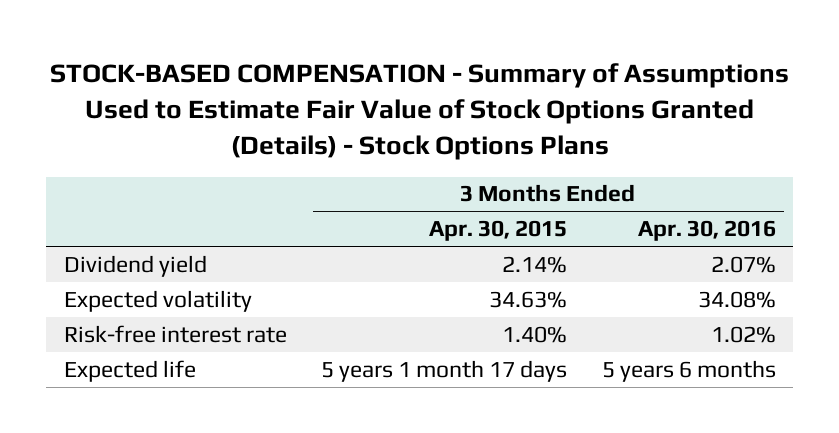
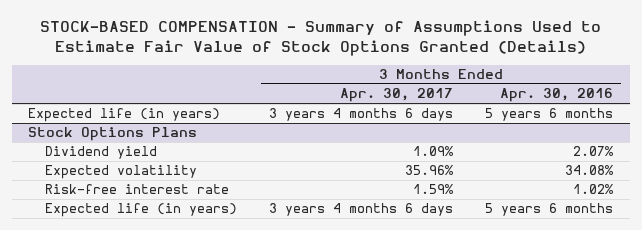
- STOCK-BASED COMPENSATION - Summary of Assumptions Used to Estimate Fair Value of Stock Options Granted (Details) - Stock Options Plans
+ STOCK-BASED COMPENSATION - Summary of Assumptions Used to Estimate Fair Value of Stock Options Granted (Details)
- | 3 Months Ended Apr. 30, 2015 | 3 Months Ended Apr. 30, 2016
+ | 3 Months Ended Apr. 30, 2017 | 3 Months Ended Apr. 30, 2016
+ Expected life (in years) | 3 years 4 months 6 days | 5 years 6 months
+ Stock Options Plans
- Expected life | 5 years 1 month 17 days | 5 years 6 months
+ Expected life (in years) | 3 years 4 months 6 days | 5 years 6 months

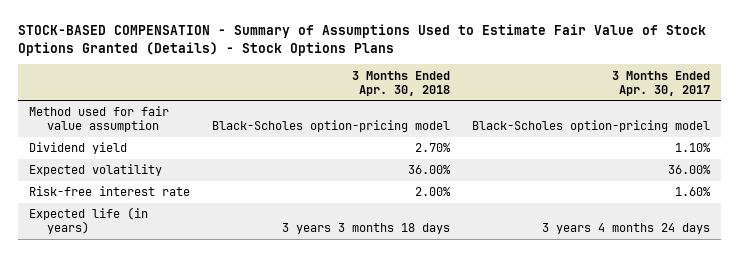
- STOCK-BASED COMPENSATION - Summary of Assumptions Used to Estimate Fair Value of Stock Options Granted (Details)
+ STOCK-BASED COMPENSATION - Summary of Assumptions Used to Estimate Fair Value of Stock Options Granted (Details) - Stock Options Plans
- | 3 Months Ended Apr. 30, 2017 | 3 Months Ended Apr. 30, 2016
+ | 3 Months Ended Apr. 30, 2018 | 3 Months Ended Apr. 30, 2017
- Expected life (in years) | 3 years 4 months 6 days | 5 years 6 months
- Stock Options Plans
- Dividend yield | 1.09% | 2.07%
- Expected volatility | 35.96% | 34.08%
- Risk-free interest rate | 1.59% | 1.02%
- Expected life (in years) | 3 years 4 months 6 days | 5 years 6 months
+ Method used for fair value assumption | Black-Scholes option-pricing model | Black-Scholes option-pricing model
+ Dividend yield | 2.70% | 1.10%
+ Expected volatility | 36.00% | 36.00%
+ Risk-free interest rate | 2.00% | 1.60%
+ Expected life (in years) | 3 years 3 months 18 days | 3 years 4 months 24 days

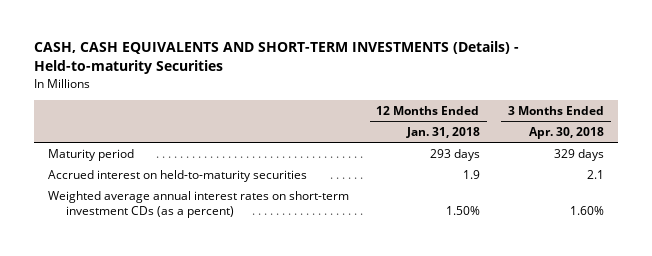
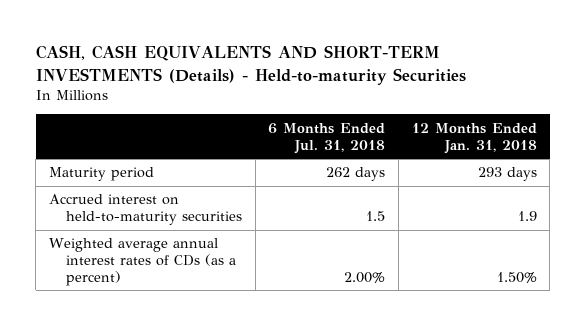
- | 12 Months Ended Jan. 31, 2018 | 3 Months Ended Apr. 30, 2018
+ | 6 Months Ended Jul. 31, 2018 | 12 Months Ended Jan. 31, 2018
- Weighted average annual interest rates on short-term investment CDs (as a percent) | 1.50% | 1.60%
+ Weighted average annual interest rates of CDs (as a percent) | 2.00% | 1.50%

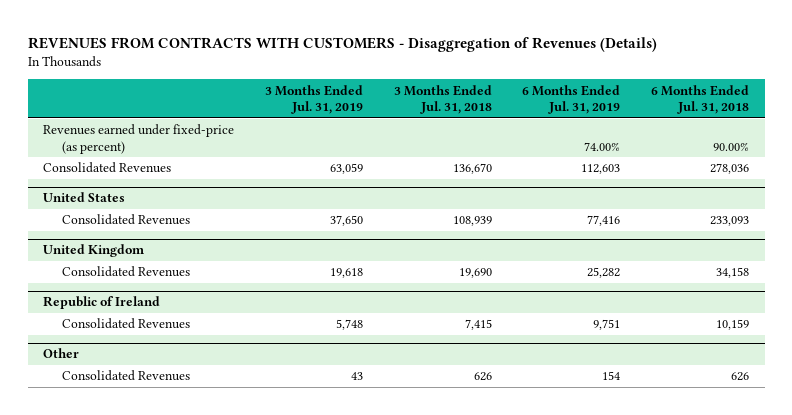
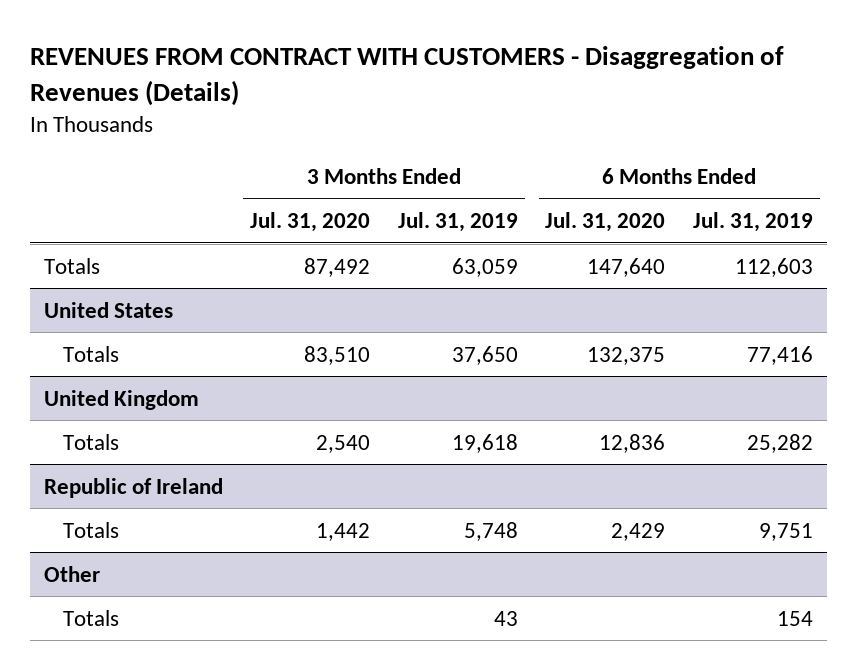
- REVENUES FROM CONTRACTS WITH CUSTOMERS - Disaggregation of Revenues (Details)
+ REVENUES FROM CONTRACT WITH CUSTOMERS - Disaggregation of Revenues (Details)
- | 3 Months Ended Jul. 31, 2019 | 3 Months Ended Jul. 31, 2018 | 6 Months Ended Jul. 31, 2019 | 6 Months Ended Jul. 31, 2018
+ | 3 Months Ended Jul. 31, 2020 | 3 Months Ended Jul. 31, 2019 | 6 Months Ended Jul. 31, 2020 | 6 Months Ended Jul. 31, 2019
- Revenues earned under fixed-price (as percent) | | | 74.00% | 90.00%
- Consolidated Revenues | 63,059 | 136,670 | 112,603 | 278,036
+ Totals | 87,492 | 63,059 | 147,640 | 112,603
@ United States
- Consolidated Revenues | 37,650 | 108,939 | 77,416 | 233,093
+ Totals | 83,510 | 37,650 | 132,375 | 77,416
@ United Kingdom
- Consolidated Revenues | 19,618 | 19,690 | 25,282 | 34,158
+ Totals | 2,540 | 19,618 | 12,836 | 25,282
@ Republic of Ireland
- Consolidated Revenues | 5,748 | 7,415 | 9,751 | 10,159
+ Totals | 1,442 | 5,748 | 2,429 | 9,751
@ Other
- Consolidated Revenues | 43 | 626 | 154 | 626
+ Totals | | 43 | | 154

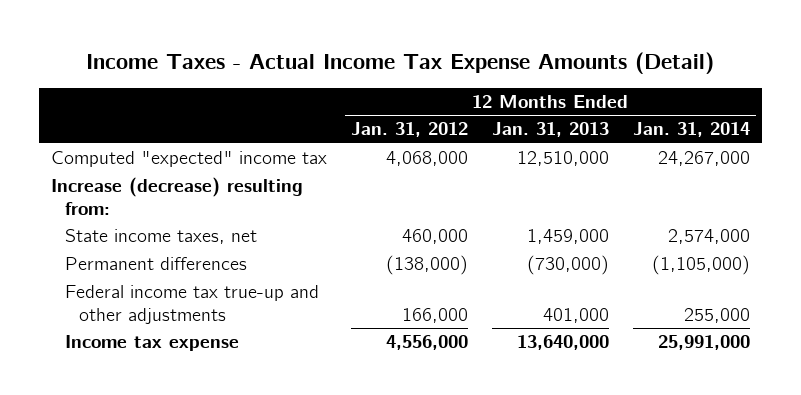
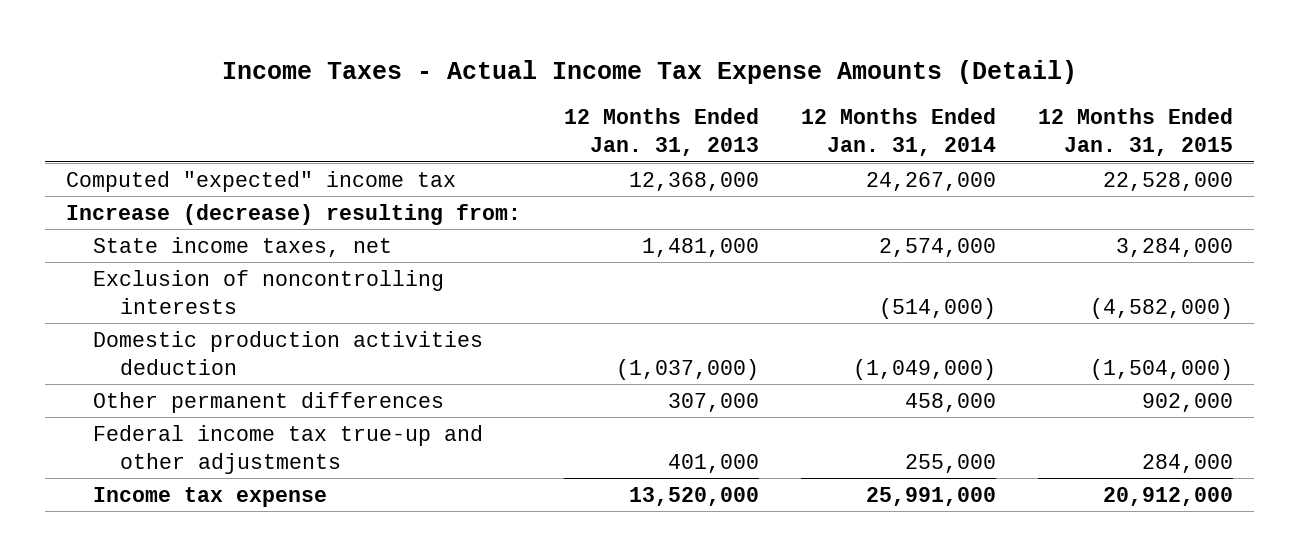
- | 12 Months Ended Jan. 31, 2012 | 12 Months Ended Jan. 31, 2013 | 12 Months Ended Jan. 31, 2014
+ | 12 Months Ended Jan. 31, 2013 | 12 Months Ended Jan. 31, 2014 | 12 Months Ended Jan. 31, 2015
- Computed "expected" income tax | 4,068,000 | 12,510,000 | 24,267,000
+ Computed "expected" income tax | 12,368,000 | 24,267,000 | 22,528,000
- State income taxes, net | 460,000 | 1,459,000 | 2,574,000
- Permanent differences | (138,000) | (730,000) | (1,105,000)
+ State income taxes, net | 1,481,000 | 2,574,000 | 3,284,000
+ Exclusion of noncontrolling interests | | (514,000) | (4,582,000)
+ Domestic production activities deduction | (1,037,000) | (1,049,000) | (1,504,000)
+ Other permanent differences | 307,000 | 458,000 | 902,000
- Income tax expense | 4,556,000 | 13,640,000 | 25,991,000
+ Income tax expense | 13,520,000 | 25,991,000 | 20,912,000

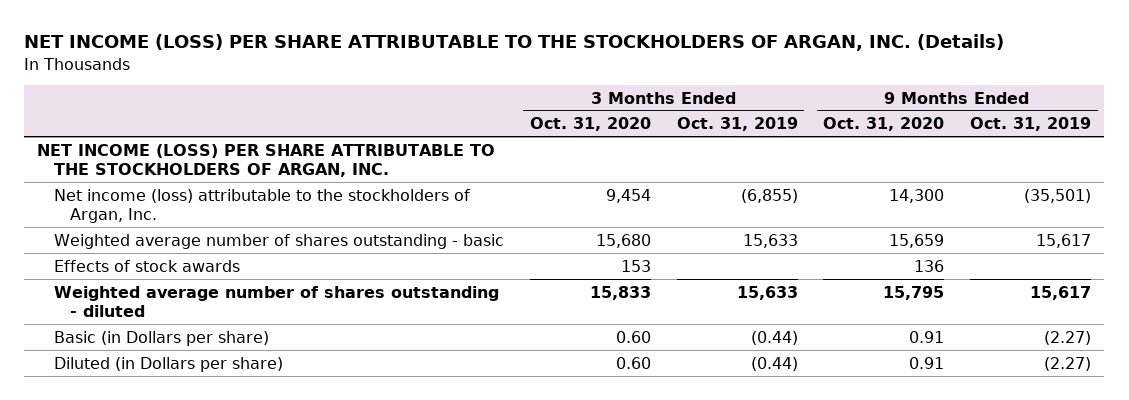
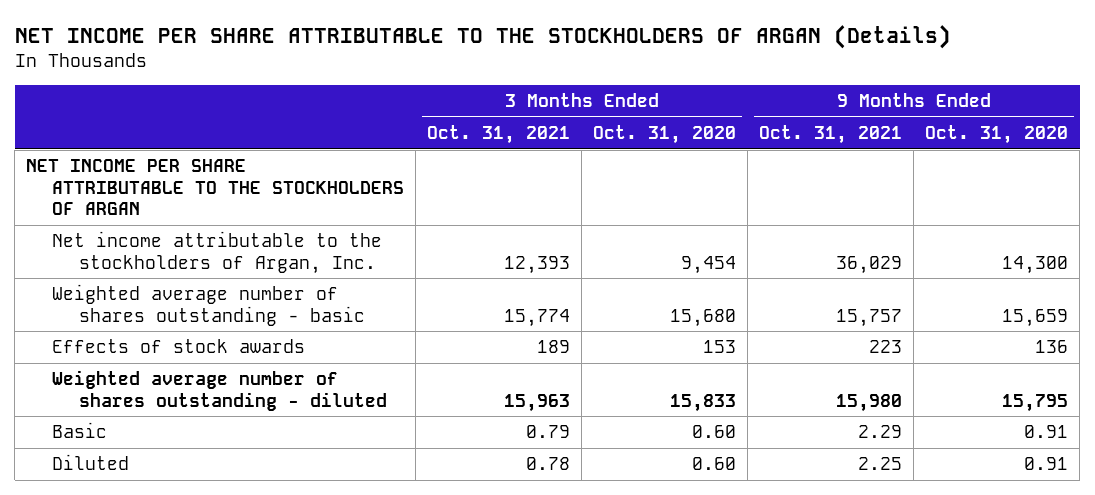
- NET INCOME (LOSS) PER SHARE ATTRIBUTABLE TO THE STOCKHOLDERS OF ARGAN, INC. (Details)
+ NET INCOME PER SHARE ATTRIBUTABLE TO THE STOCKHOLDERS OF ARGAN (Details)
- | 3 Months Ended Oct. 31, 2020 | 3 Months Ended Oct. 31, 2019 | 9 Months Ended Oct. 31, 2020 | 9 Months Ended Oct. 31, 2019
+ | 3 Months Ended Oct. 31, 2021 | 3 Months Ended Oct. 31, 2020 | 9 Months Ended Oct. 31, 2021 | 9 Months Ended Oct. 31, 2020
- NET INCOME (LOSS) PER SHARE ATTRIBUTABLE TO THE STOCKHOLDERS OF ARGAN, INC.
- Net income (loss) attributable to the stockholders of Argan, Inc. | 9,454 | (6,855) | 14,300 | (35,501)
+ NET INCOME PER SHARE ATTRIBUTABLE TO THE STOCKHOLDERS OF ARGAN
+ Net income attributable to the stockholders of Argan, Inc. | 12,393 | 9,454 | 36,029 | 14,300
- Basic (in Dollars per share) | 0.60 | (0.44) | 0.91 | (2.27)
- Diluted (in Dollars per share) | 0.60 | (0.44) | 0.91 | (2.27)
+ Basic | 0.79 | 0.60 | 2.29 | 0.91
+ Diluted | 0.78 | 0.60 | 2.25 | 0.91

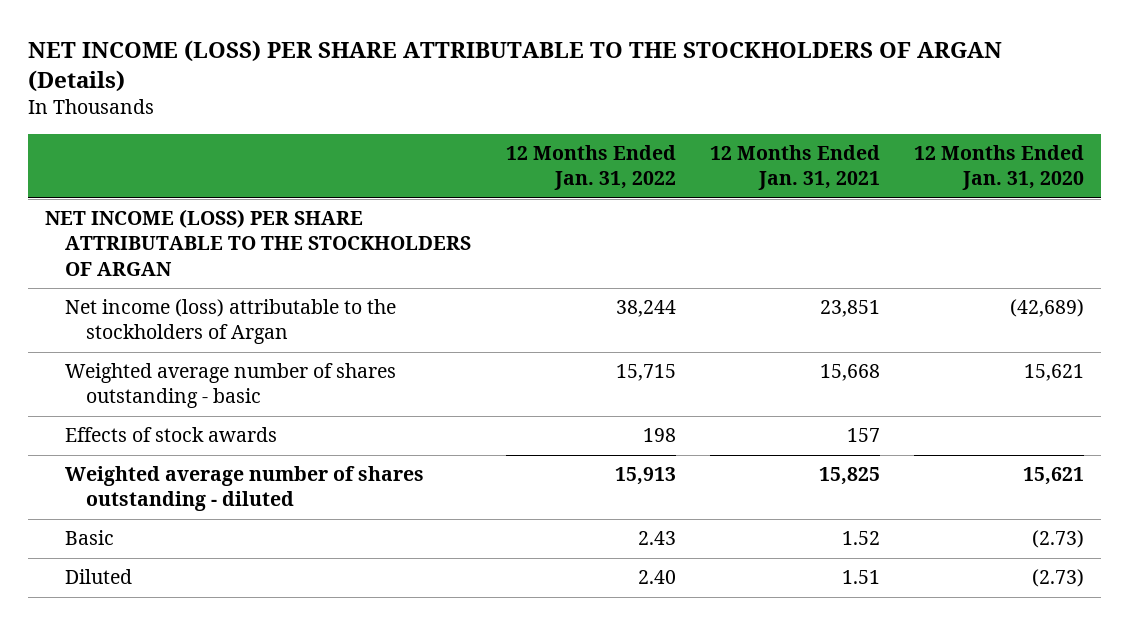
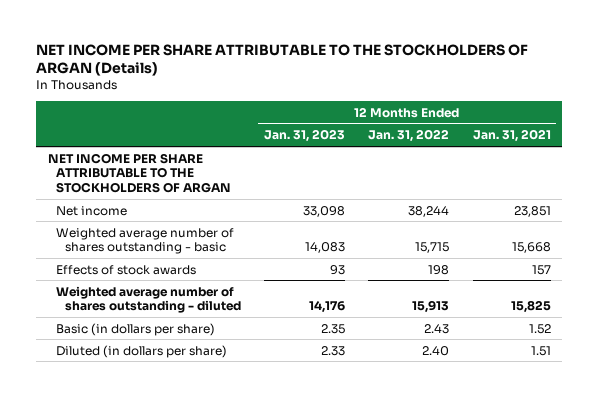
- NET INCOME (LOSS) PER SHARE ATTRIBUTABLE TO THE STOCKHOLDERS OF ARGAN (Details)
+ NET INCOME PER SHARE ATTRIBUTABLE TO THE STOCKHOLDERS OF ARGAN (Details)
- | 12 Months Ended Jan. 31, 2022 | 12 Months Ended Jan. 31, 2021 | 12 Months Ended Jan. 31, 2020
+ | 12 Months Ended Jan. 31, 2023 | 12 Months Ended Jan. 31, 2022 | 12 Months Ended Jan. 31, 2021
- NET INCOME (LOSS) PER SHARE ATTRIBUTABLE TO THE STOCKHOLDERS OF ARGAN
- Net income (loss) attributable to the stockholders of Argan | 38,244 | 23,851 | (42,689)
+ NET INCOME PER SHARE ATTRIBUTABLE TO THE STOCKHOLDERS OF ARGAN
+ Net income | 33,098 | 38,244 | 23,851
- Basic | 2.43 | 1.52 | (2.73)
- Diluted | 2.40 | 1.51 | (2.73)
+ Basic (in dollars per share) | 2.35 | 2.43 | 1.52
+ Diluted (in dollars per share) | 2.33 | 2.40 | 1.51

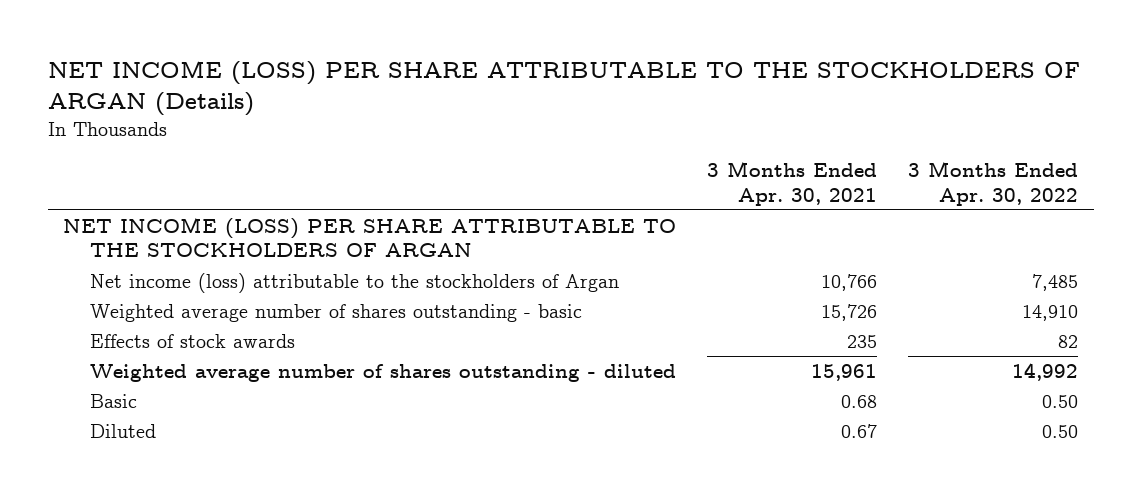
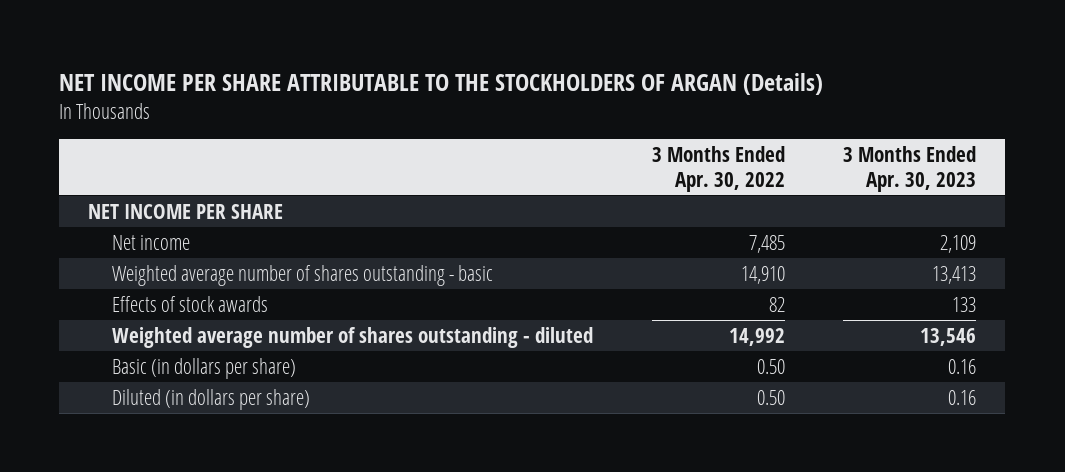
- NET INCOME (LOSS) PER SHARE ATTRIBUTABLE TO THE STOCKHOLDERS OF ARGAN (Details)
+ NET INCOME PER SHARE ATTRIBUTABLE TO THE STOCKHOLDERS OF ARGAN (Details)
- | 3 Months Ended Apr. 30, 2021 | 3 Months Ended Apr. 30, 2022
+ | 3 Months Ended Apr. 30, 2022 | 3 Months Ended Apr. 30, 2023
- NET INCOME (LOSS) PER SHARE ATTRIBUTABLE TO THE STOCKHOLDERS OF ARGAN
- Net income (loss) attributable to the stockholders of Argan | 10,766 | 7,485
+ NET INCOME PER SHARE
+ Net income | 7,485 | 2,109
- Basic | 0.68 | 0.50
- Diluted | 0.67 | 0.50
+ Basic (in dollars per share) | 0.50 | 0.16
+ Diluted (in dollars per share) | 0.50 | 0.16

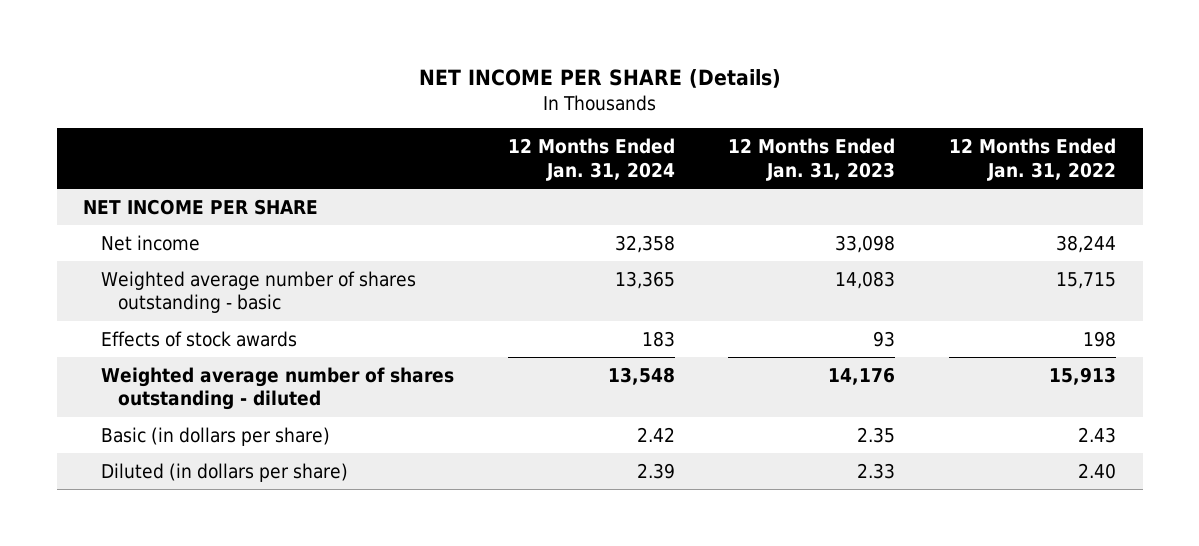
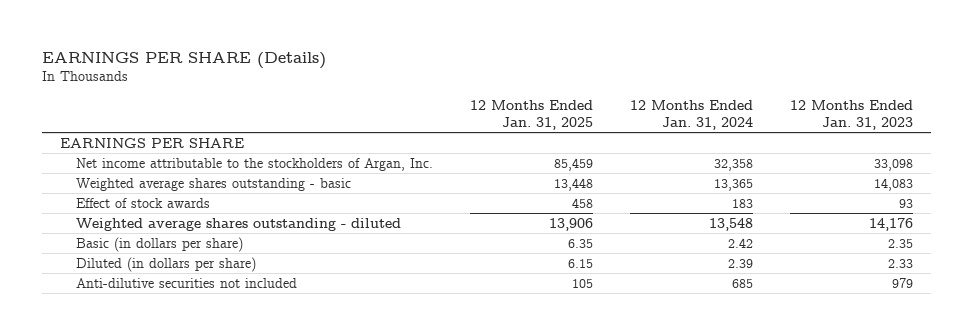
- NET INCOME PER SHARE (Details)
+ EARNINGS PER SHARE (Details)
- | 12 Months Ended Jan. 31, 2024 | 12 Months Ended Jan. 31, 2023 | 12 Months Ended Jan. 31, 2022
+ | 12 Months Ended Jan. 31, 2025 | 12 Months Ended Jan. 31, 2024 | 12 Months Ended Jan. 31, 2023
- NET INCOME PER SHARE
- Net income | 32,358 | 33,098 | 38,244
- Weighted average number of shares outstanding - basic | 13,365 | 14,083 | 15,715
- Effects of stock awards | 183 | 93 | 198
- Weighted average number of shares outstanding - diluted | 13,548 | 14,176 | 15,913
+ EARNINGS PER SHARE
+ Net income attributable to the stockholders of Argan, Inc. | 85,459 | 32,358 | 33,098
+ Weighted average shares outstanding - basic | 13,448 | 13,365 | 14,083
+ Effect of stock awards | 458 | 183 | 93
+ Weighted average shares outstanding - diluted | 13,906 | 13,548 | 14,176
+ Anti-dilutive securities not included | 105 | 685 | 979

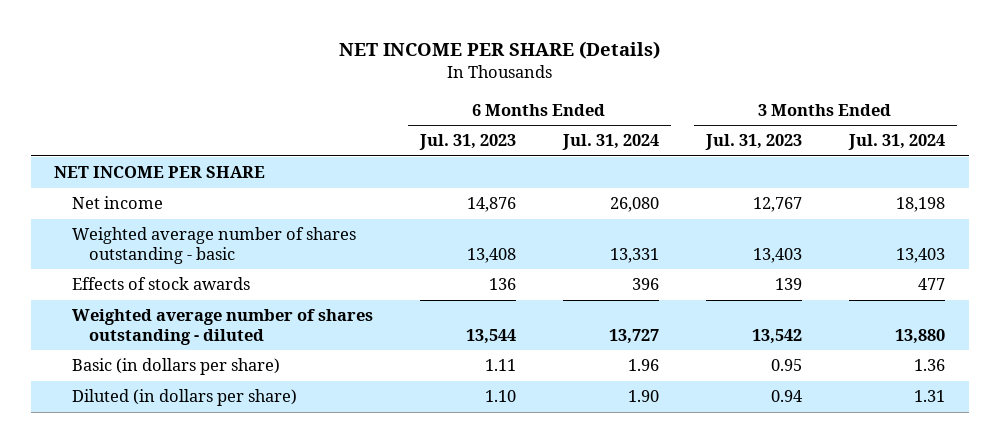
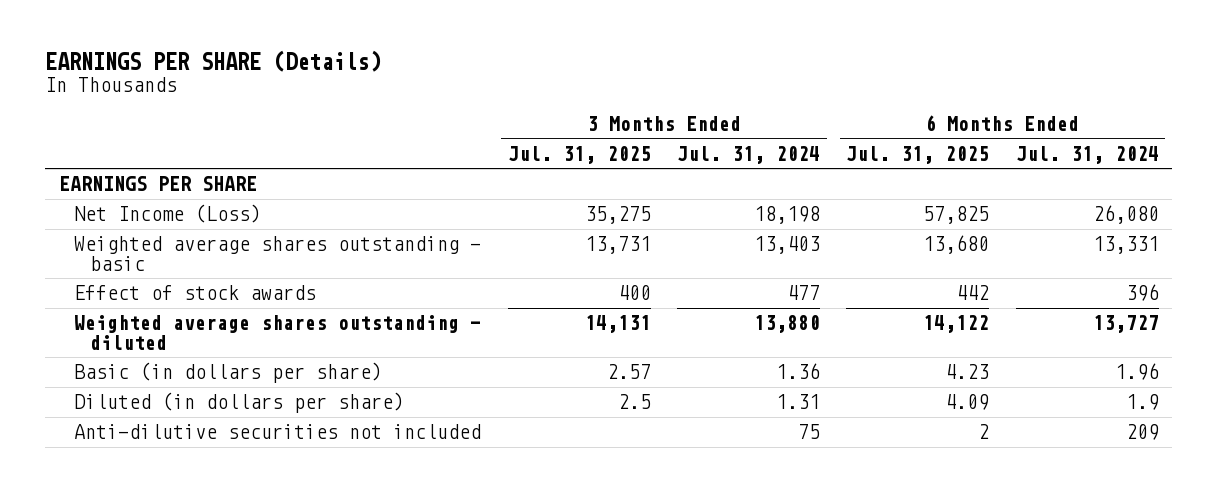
- NET INCOME PER SHARE (Details)
+ EARNINGS PER SHARE (Details)
- | 6 Months Ended Jul. 31, 2023 | 6 Months Ended Jul. 31, 2024 | 3 Months Ended Jul. 31, 2023 | 3 Months Ended Jul. 31, 2024
+ | 3 Months Ended Jul. 31, 2025 | 3 Months Ended Jul. 31, 2024 | 6 Months Ended Jul. 31, 2025 | 6 Months Ended Jul. 31, 2024
- NET INCOME PER SHARE
- Net income | 14,876 | 26,080 | 12,767 | 18,198
- Weighted average number of shares outstanding - basic | 13,408 | 13,331 | 13,403 | 13,403
- Effects of stock awards | 136 | 396 | 139 | 477
- Weighted average number of shares outstanding - diluted | 13,544 | 13,727 | 13,542 | 13,880
+ EARNINGS PER SHARE
+ Net Income (Loss) | 35,275 | 18,198 | 57,825 | 26,080
+ Weighted average shares outstanding - basic | 13,731 | 13,403 | 13,680 | 13,331
+ Effect of stock awards | 400 | 477 | 442 | 396
+ Weighted average shares outstanding - diluted | 14,131 | 13,880 | 14,122 | 13,727
- Diluted (in dollars per share) | 1.10 | 1.90 | 0.94 | 1.31
+ Diluted (in dollars per share) | 2.5 | 1.31 | 4.09 | 1.9
+ Anti-dilutive securities not included | | 75 | 2 | 209

